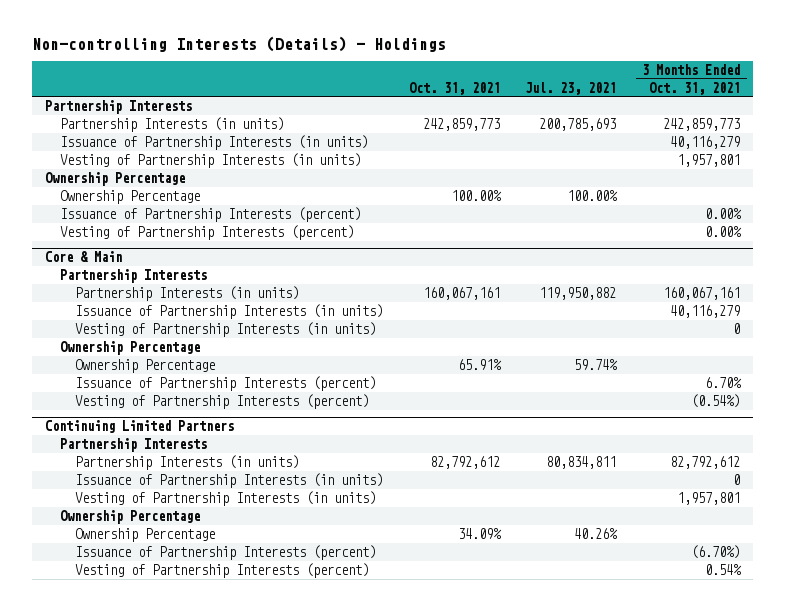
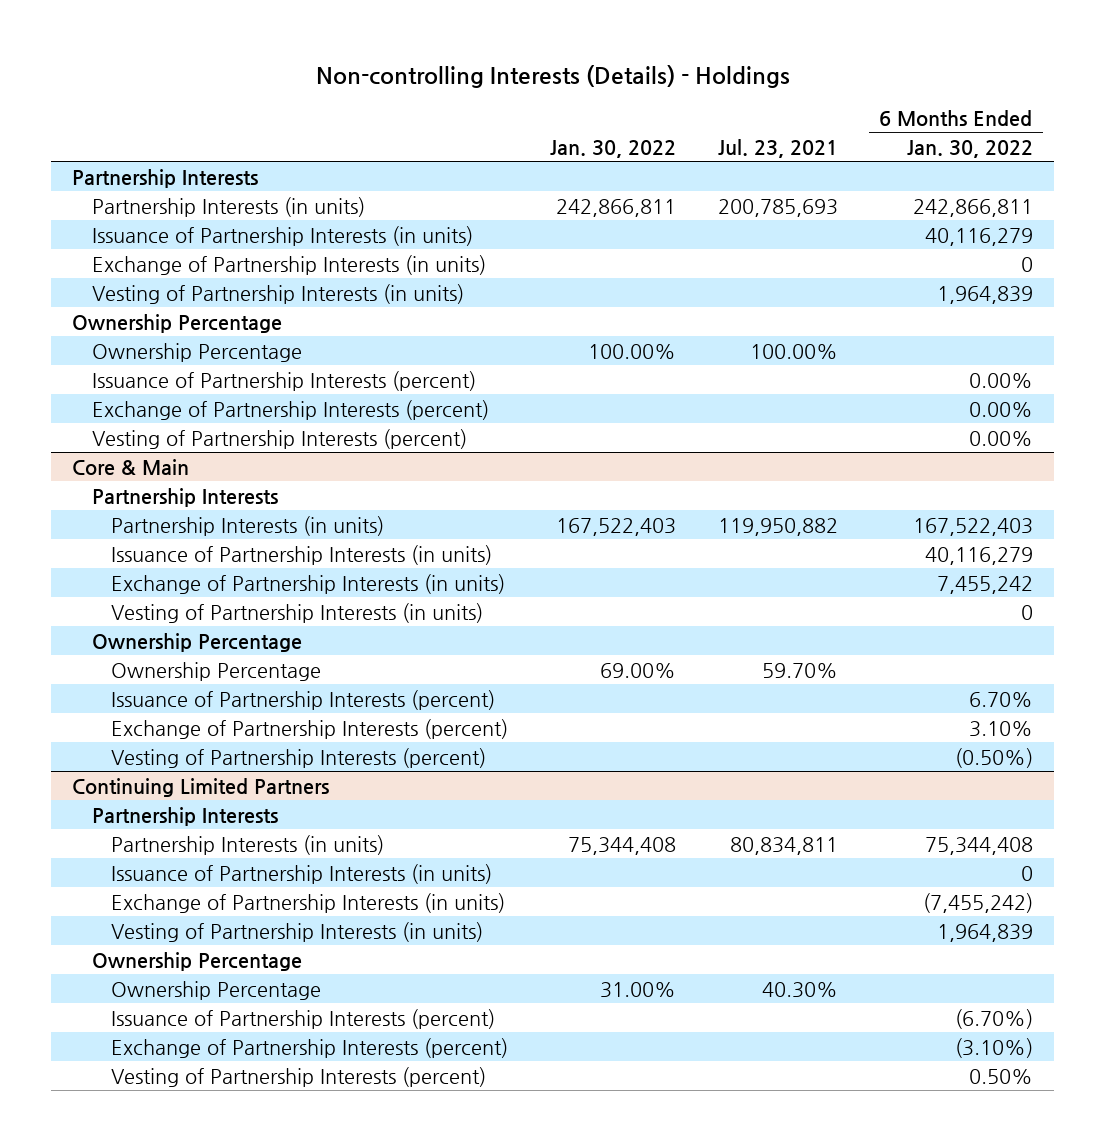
- | Oct. 31, 2021 | Jul. 23, 2021 | 3 Months Ended Oct. 31, 2021
+ | Jan. 30, 2022 | Jul. 23, 2021 | 6 Months Ended Jan. 30, 2022
+ Exchange of Partnership Interests (in units) | | | 0
+ Exchange of Partnership Interests (percent) | | | 0.00%
@ Core & Main
+ Exchange of Partnership Interests (in units) | | | 7,455,242
- Ownership Percentage | 65.91% | 59.74% |
+ Ownership Percentage | 69.00% | 59.70% |
+ Exchange of Partnership Interests (percent) | | | 3.10%
@ Continuing Limited Partners
+ Exchange of Partnership Interests (in units) | | | (7,455,242)
- Ownership Percentage | 34.09% | 40.26% |
+ Ownership Percentage | 31.00% | 40.30% |
+ Exchange of Partnership Interests (percent) | | | (3.10%)

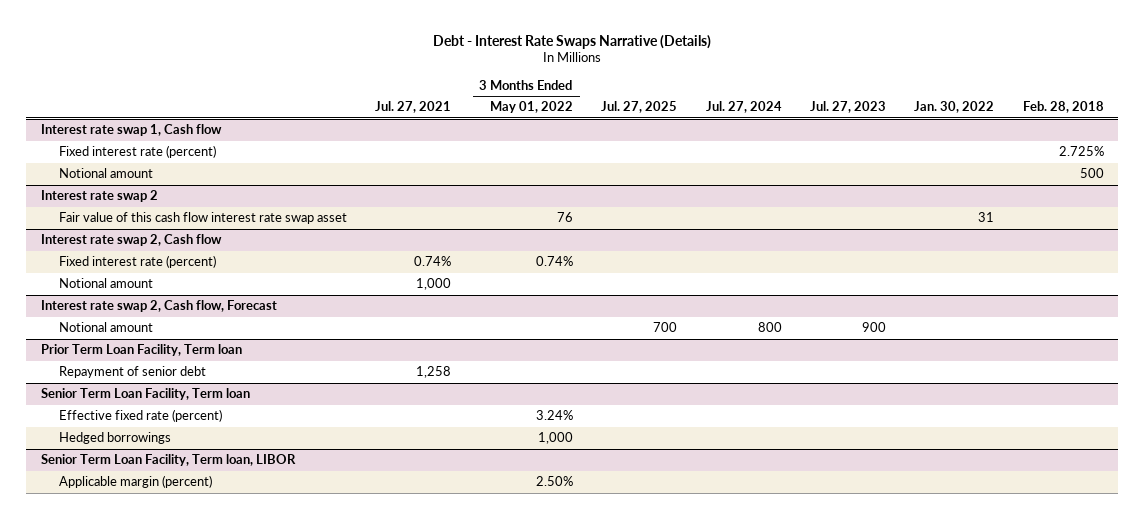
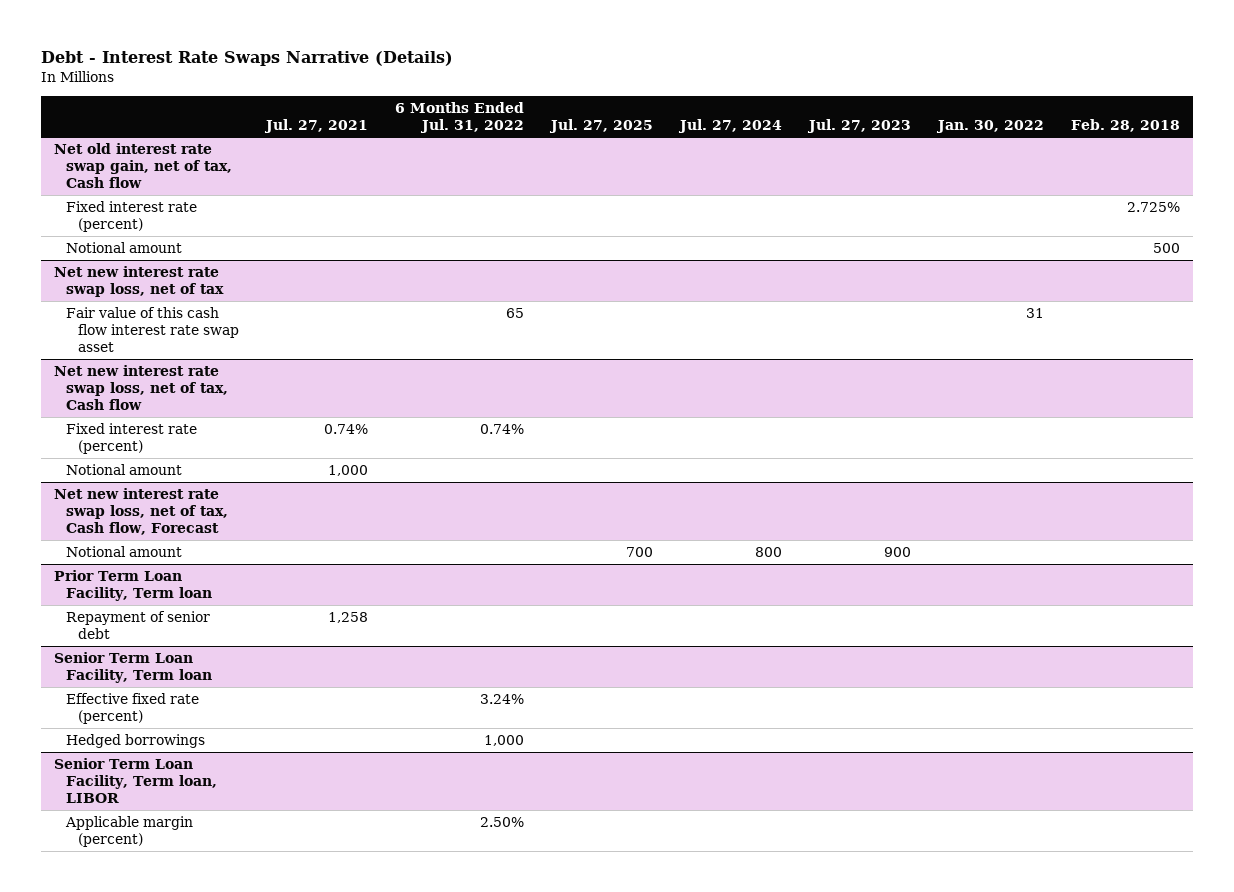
- | Jul. 27, 2021 | 3 Months Ended May 01, 2022 | Jul. 27, 2025 | Jul. 27, 2024 | Jul. 27, 2023 | Jan. 30, 2022 | Feb. 28, 2018
+ | Jul. 27, 2021 | 6 Months Ended Jul. 31, 2022 | Jul. 27, 2025 | Jul. 27, 2024 | Jul. 27, 2023 | Jan. 30, 2022 | Feb. 28, 2018
- Interest rate swap 1, Cash flow
+ Net old interest rate swap gain, net of tax, Cash flow
- Interest rate swap 2
+ Net new interest rate swap loss, net of tax
- Interest rate swap 2, Cash flow
+ Net new interest rate swap loss, net of tax, Cash flow
- Interest rate swap 2, Cash flow, Forecast
+ Net new interest rate swap loss, net of tax, Cash flow, Forecast

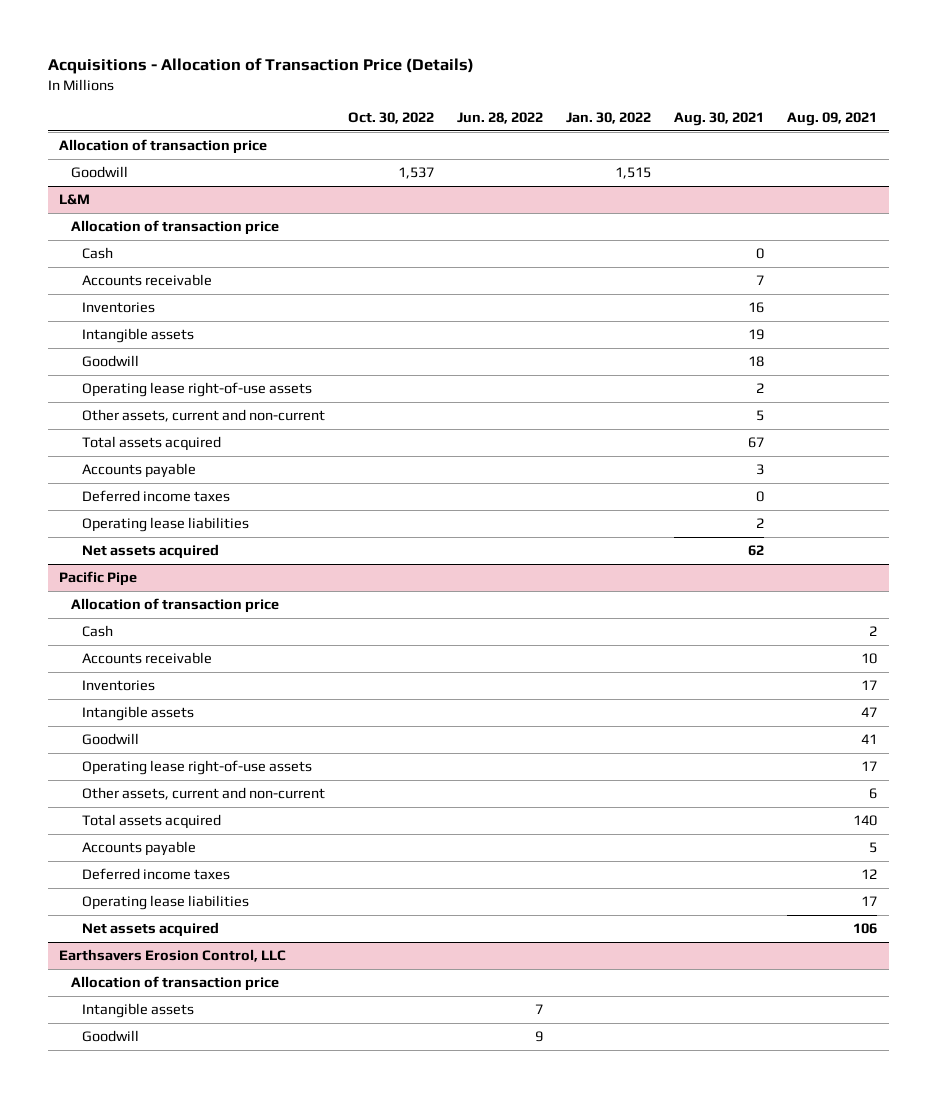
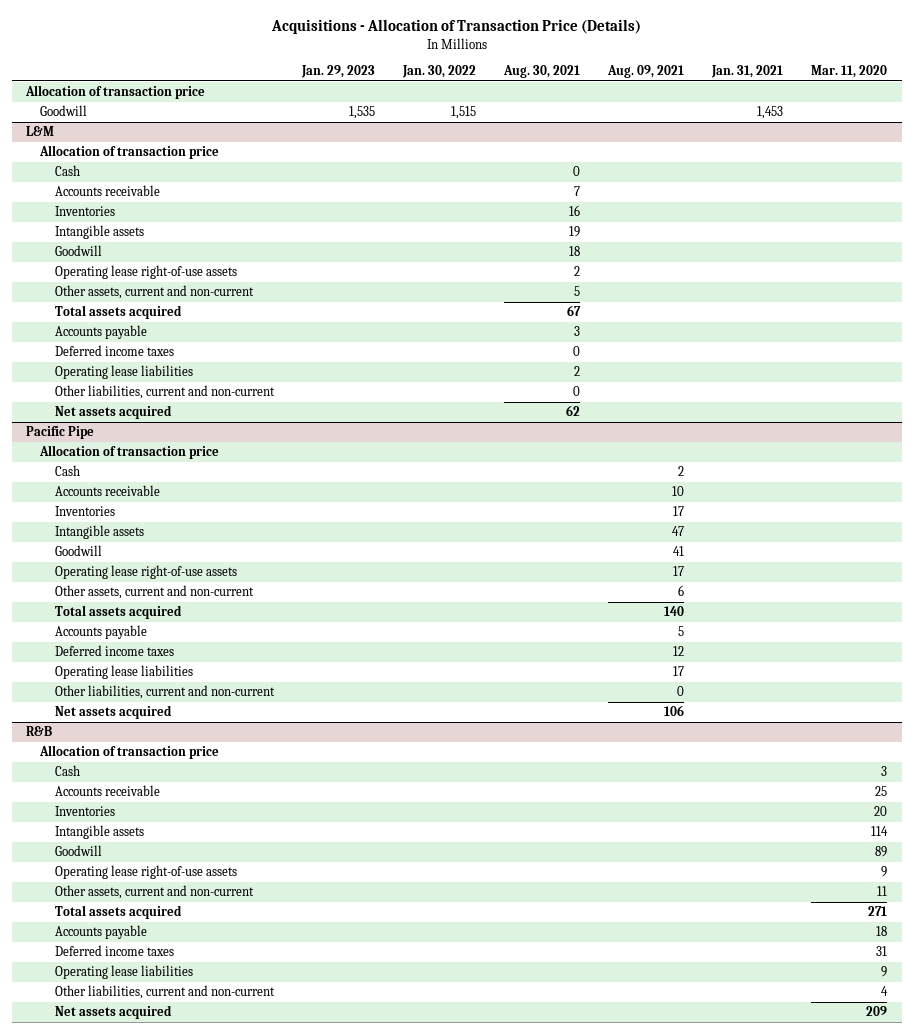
- | Oct. 30, 2022 | Jun. 28, 2022 | Jan. 30, 2022 | Aug. 30, 2021 | Aug. 09, 2021
+ | Jan. 29, 2023 | Jan. 30, 2022 | Aug. 30, 2021 | Aug. 09, 2021 | Jan. 31, 2021 | Mar. 11, 2020
@ L&M
+ Other liabilities, current and non-current | | | 0 | | |
@ Pacific Pipe
+ Other liabilities, current and non-current | | | | 0 | |
- Earthsavers Erosion Control, LLC
- Allocation of transaction price
- Intangible assets | | 7 | | |
- Goodwill | | 9 | | |
+ R&B
+ Allocation of transaction price
+ Cash | | | | | | 3
+ Accounts receivable | | | | | | 25
+ Inventories | | | | | | 20
+ Intangible assets | | | | | | 114
+ Goodwill | | | | | | 89
+ Operating lease right-of-use assets | | | | | | 9
+ Other assets, current and non-current | | | | | | 11
+ Total assets acquired | | | | | | 271
+ Accounts payable | | | | | | 18
+ Deferred income taxes | | | | | | 31
+ Operating lease liabilities | | | | | | 9
+ Other liabilities, current and non-current | | | | | | 4
+ Net assets acquired | | | | | | 209

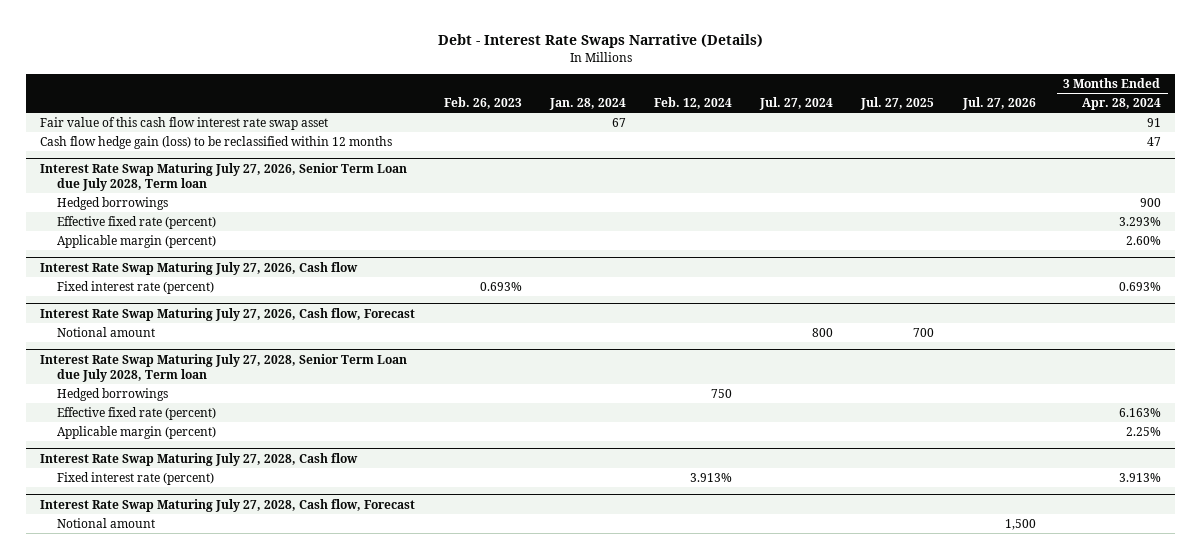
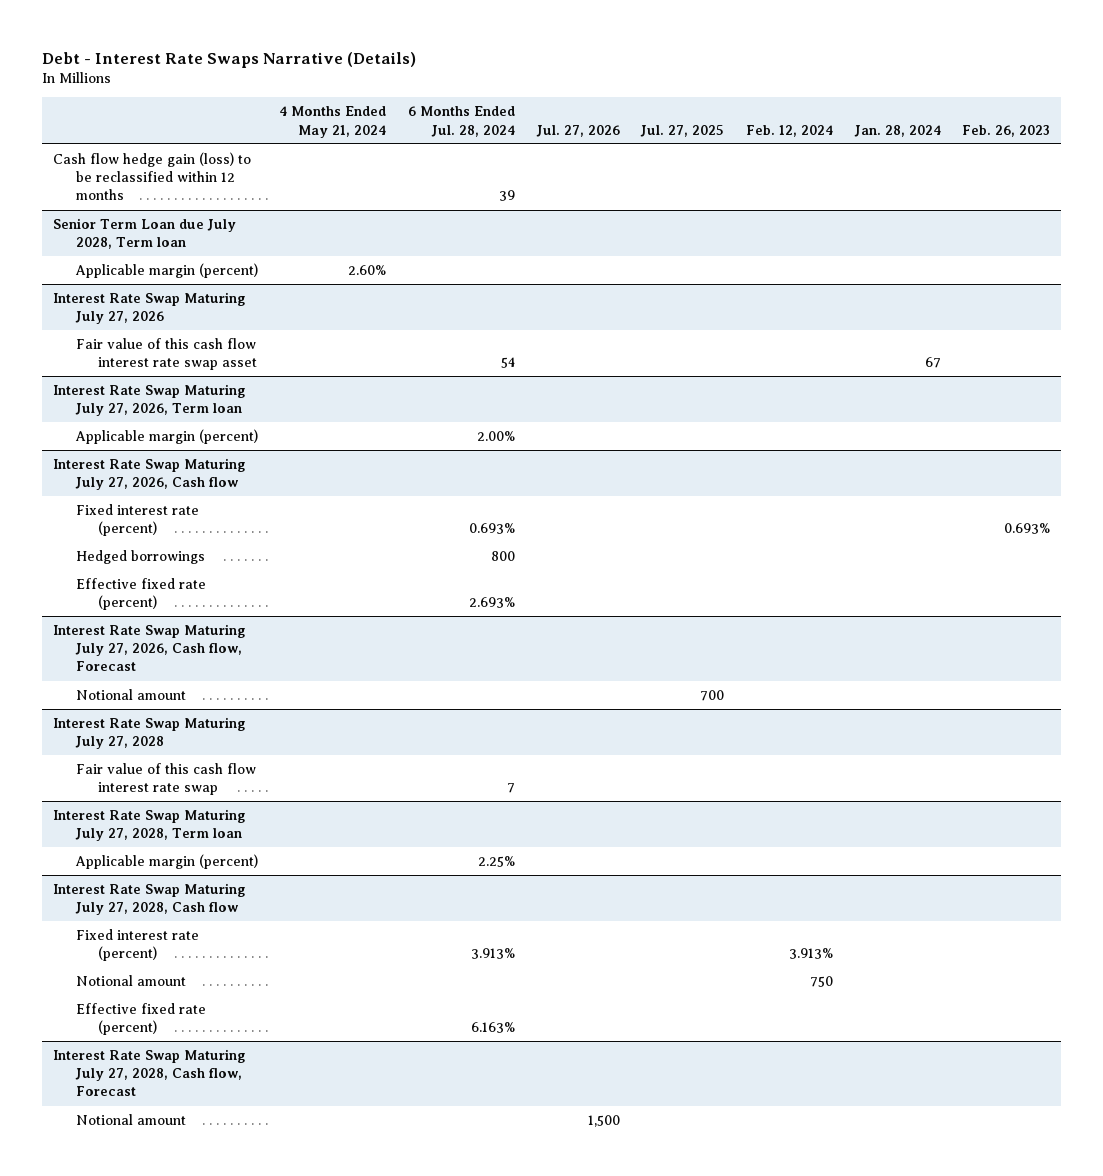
- | Feb. 26, 2023 | Jan. 28, 2024 | Feb. 12, 2024 | Jul. 27, 2024 | Jul. 27, 2025 | Jul. 27, 2026 | 3 Months Ended Apr. 28, 2024
+ | 4 Months Ended May 21, 2024 | 6 Months Ended Jul. 28, 2024 | Jul. 27, 2026 | Jul. 27, 2025 | Feb. 12, 2024 | Jan. 28, 2024 | Feb. 26, 2023
- Fair value of this cash flow interest rate swap asset | | 67 | | | | | 91
- Interest Rate Swap Maturing July 27, 2026, Senior Term Loan due July 2028, Term loan
- Hedged borrowings | | | | | | | 900
- Effective fixed rate (percent) | | | | | | | 3.293%
+ Senior Term Loan due July 2028, Term loan
+ Applicable margin (percent) | 2.60% | | | | | |
+ Interest Rate Swap Maturing July 27, 2026
+ Fair value of this cash flow interest rate swap asset | | 54 | | | | 67 |
+ Interest Rate Swap Maturing July 27, 2026, Term loan
@ Interest Rate Swap Maturing July 27, 2026, Cash flow
+ Hedged borrowings | | 800 | | | | |
+ Effective fixed rate (percent) | | 2.693% | | | | |
- Interest Rate Swap Maturing July 27, 2028, Senior Term Loan due July 2028, Term loan
- Hedged borrowings | | | 750 | | | |
- Effective fixed rate (percent) | | | | | | | 6.163%
+ Interest Rate Swap Maturing July 27, 2028
+ Fair value of this cash flow interest rate swap | | 7 | | | | |
+ Interest Rate Swap Maturing July 27, 2028, Term loan
@ Interest Rate Swap Maturing July 27, 2028, Cash flow
+ Notional amount | | | | | 750 | |
+ Effective fixed rate (percent) | | 6.163% | | | | |

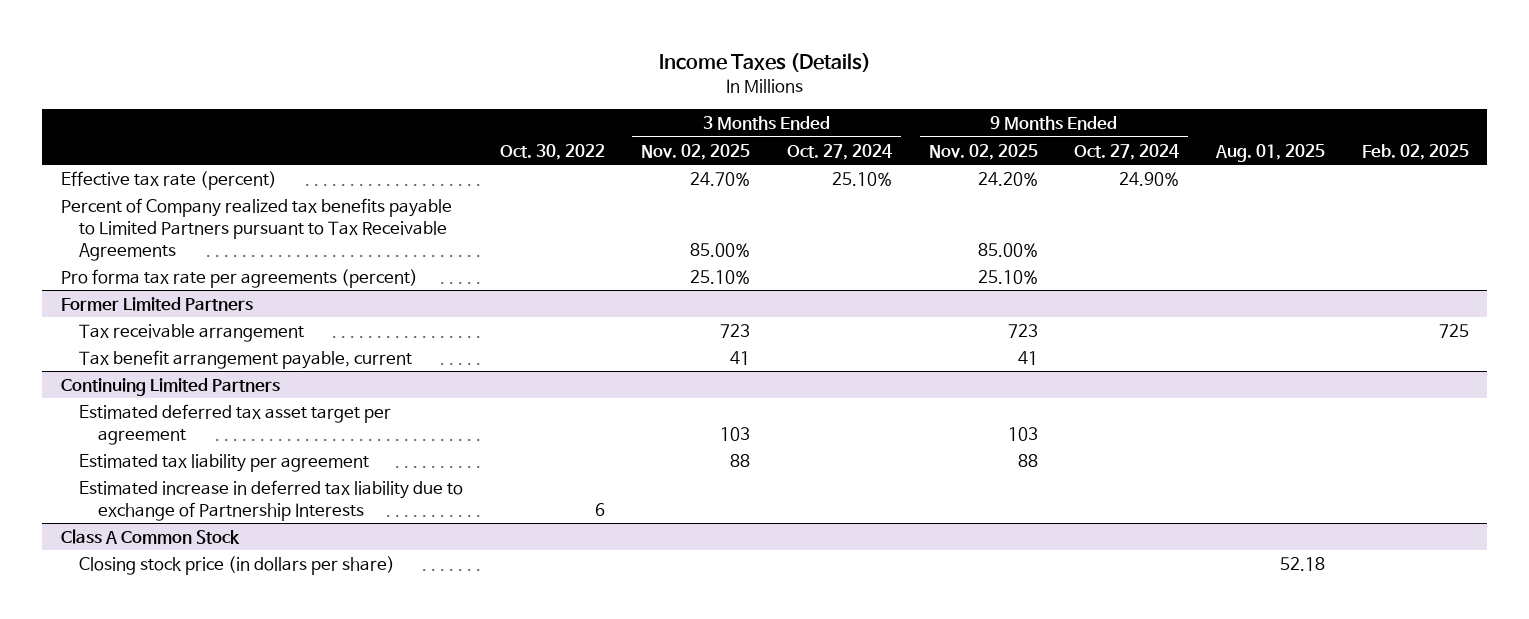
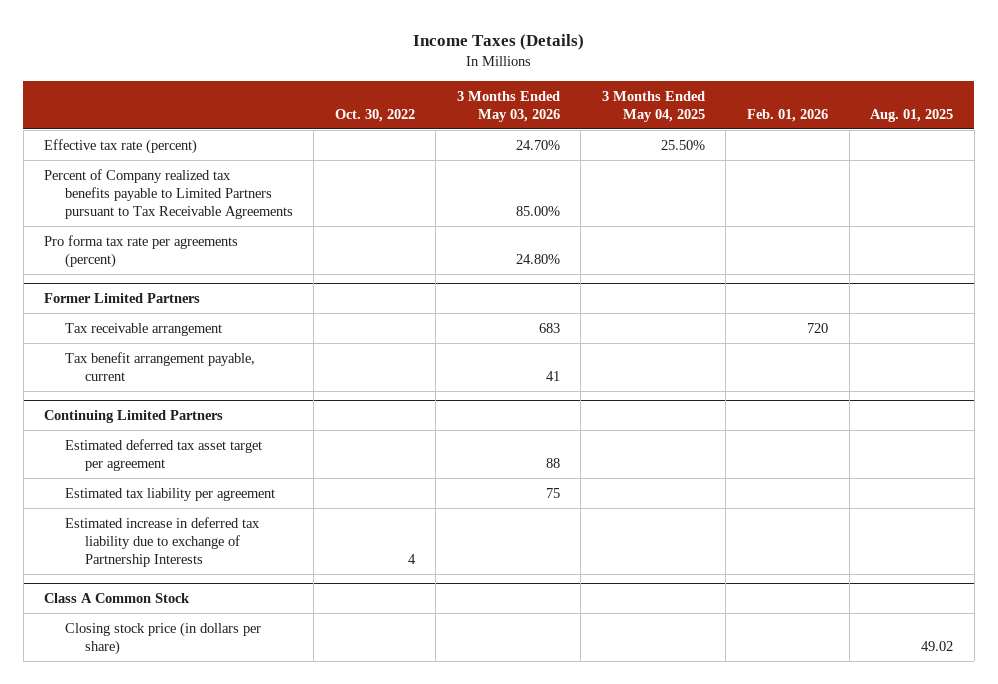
- | Oct. 30, 2022 | 3 Months Ended Nov. 02, 2025 | 3 Months Ended Oct. 27, 2024 | 9 Months Ended Nov. 02, 2025 | 9 Months Ended Oct. 27, 2024 | Aug. 01, 2025 | Feb. 02, 2025
+ | Oct. 30, 2022 | 3 Months Ended May 03, 2026 | 3 Months Ended May 04, 2025 | Feb. 01, 2026 | Aug. 01, 2025
@ Continuing Limited Partners
- Estimated increase in deferred tax liability due to exchange of Partnership Interests | 6 | | | | | |
+ Estimated increase in deferred tax liability due to exchange of Partnership Interests | 4 | | | |
@ Class A Common Stock
- Closing stock price (in dollars per share) | | | | | | 52.18 |
+ Closing stock price (in dollars per share) | | | | | 49.02

